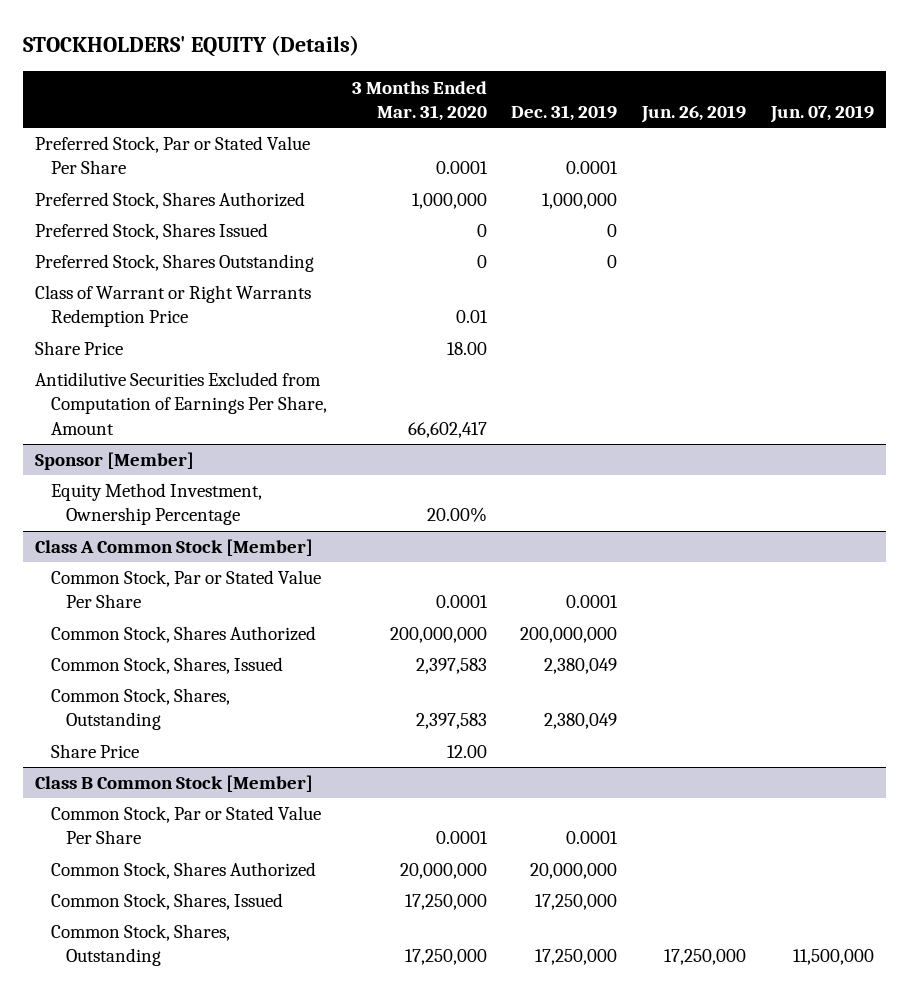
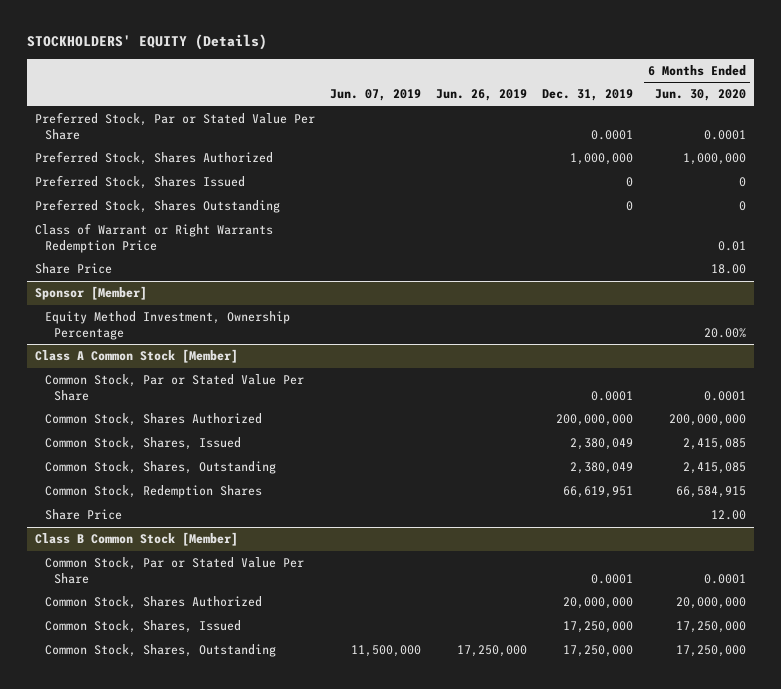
- | 3 Months Ended Mar. 31, 2020 | Dec. 31, 2019 | Jun. 26, 2019 | Jun. 07, 2019
+ | Jun. 07, 2019 | Jun. 26, 2019 | Dec. 31, 2019 | 6 Months Ended Jun. 30, 2020
- Antidilutive Securities Excluded from Computation of Earnings Per Share, Amount | 66,602,417 | | |
@ Class A Common Stock [Member]
+ Common Stock, Redemption Shares | | | 66,619,951 | 66,584,915

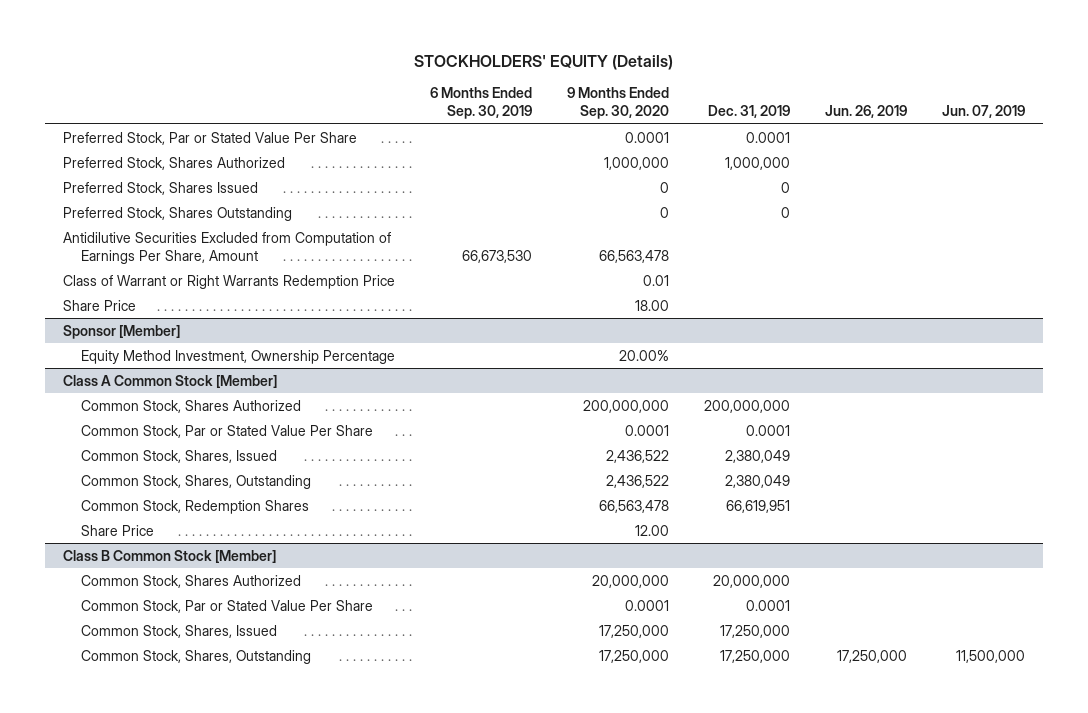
- | Jun. 07, 2019 | Jun. 26, 2019 | Dec. 31, 2019 | 6 Months Ended Jun. 30, 2020
+ | 6 Months Ended Sep. 30, 2019 | 9 Months Ended Sep. 30, 2020 | Dec. 31, 2019 | Jun. 26, 2019 | Jun. 07, 2019
+ Antidilutive Securities Excluded from Computation of Earnings Per Share, Amount | 66,673,530 | 66,563,478 | | |
@ Class A Common Stock [Member]
moved down: Common Stock, Par or Stated Value Per Share | | 0.0001 | 0.0001 | |
@ Class B Common Stock [Member]
moved down: Common Stock, Par or Stated Value Per Share | | 0.0001 | 0.0001 | |

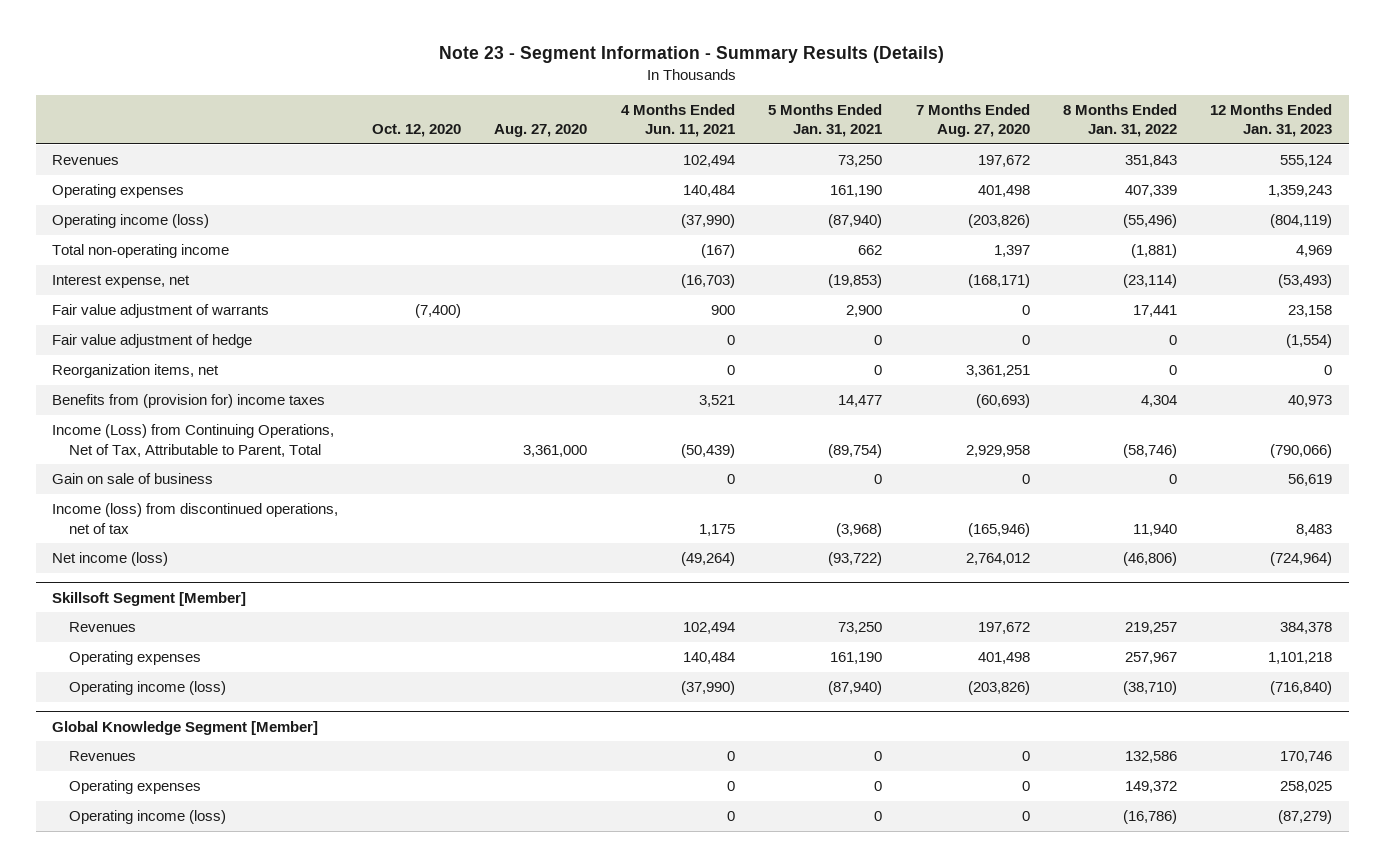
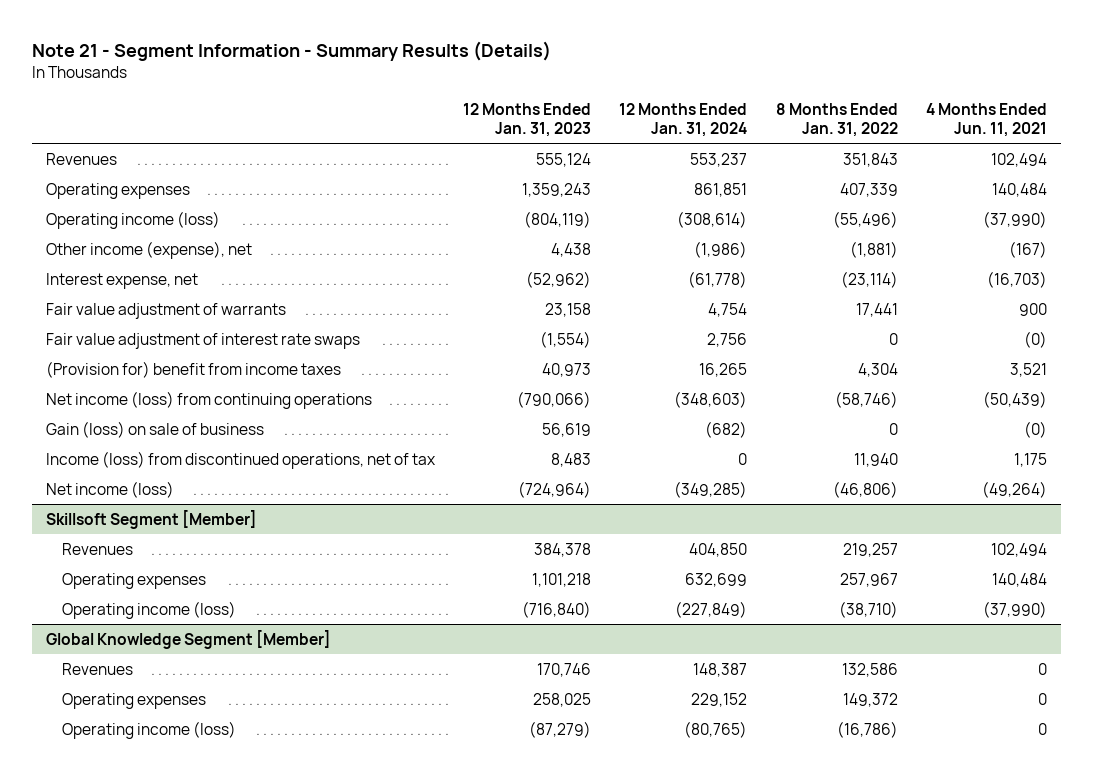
- Note 23 - Segment Information - Summary Results (Details)
+ Note 21 - Segment Information - Summary Results (Details)
- | Oct. 12, 2020 | Aug. 27, 2020 | 4 Months Ended Jun. 11, 2021 | 5 Months Ended Jan. 31, 2021 | 7 Months Ended Aug. 27, 2020 | 8 Months Ended Jan. 31, 2022 | 12 Months Ended Jan. 31, 2023
+ | 12 Months Ended Jan. 31, 2023 | 12 Months Ended Jan. 31, 2024 | 8 Months Ended Jan. 31, 2022 | 4 Months Ended Jun. 11, 2021
- Total non-operating income | | | (167) | 662 | 1,397 | (1,881) | 4,969
- Interest expense, net | | | (16,703) | (19,853) | (168,171) | (23,114) | (53,493)
+ Other income (expense), net | 4,438 | (1,986) | (1,881) | (167)
+ Interest expense, net | (52,962) | (61,778) | (23,114) | (16,703)
- Fair value adjustment of hedge | | | 0 | 0 | 0 | 0 | (1,554)
- Reorganization items, net | | | 0 | 0 | 3,361,251 | 0 | 0
- Benefits from (provision for) income taxes | | | 3,521 | 14,477 | (60,693) | 4,304 | 40,973
- Income (Loss) from Continuing Operations, Net of Tax, Attributable to Parent, Total | | 3,361,000 | (50,439) | (89,754) | 2,929,958 | (58,746) | (790,066)
- Gain on sale of business | | | 0 | 0 | 0 | 0 | 56,619
+ Fair value adjustment of interest rate swaps | (1,554) | 2,756 | 0 | (0)
+ (Provision for) benefit from income taxes | 40,973 | 16,265 | 4,304 | 3,521
+ Net income (loss) from continuing operations | (790,066) | (348,603) | (58,746) | (50,439)
+ Gain (loss) on sale of business | 56,619 | (682) | 0 | (0)

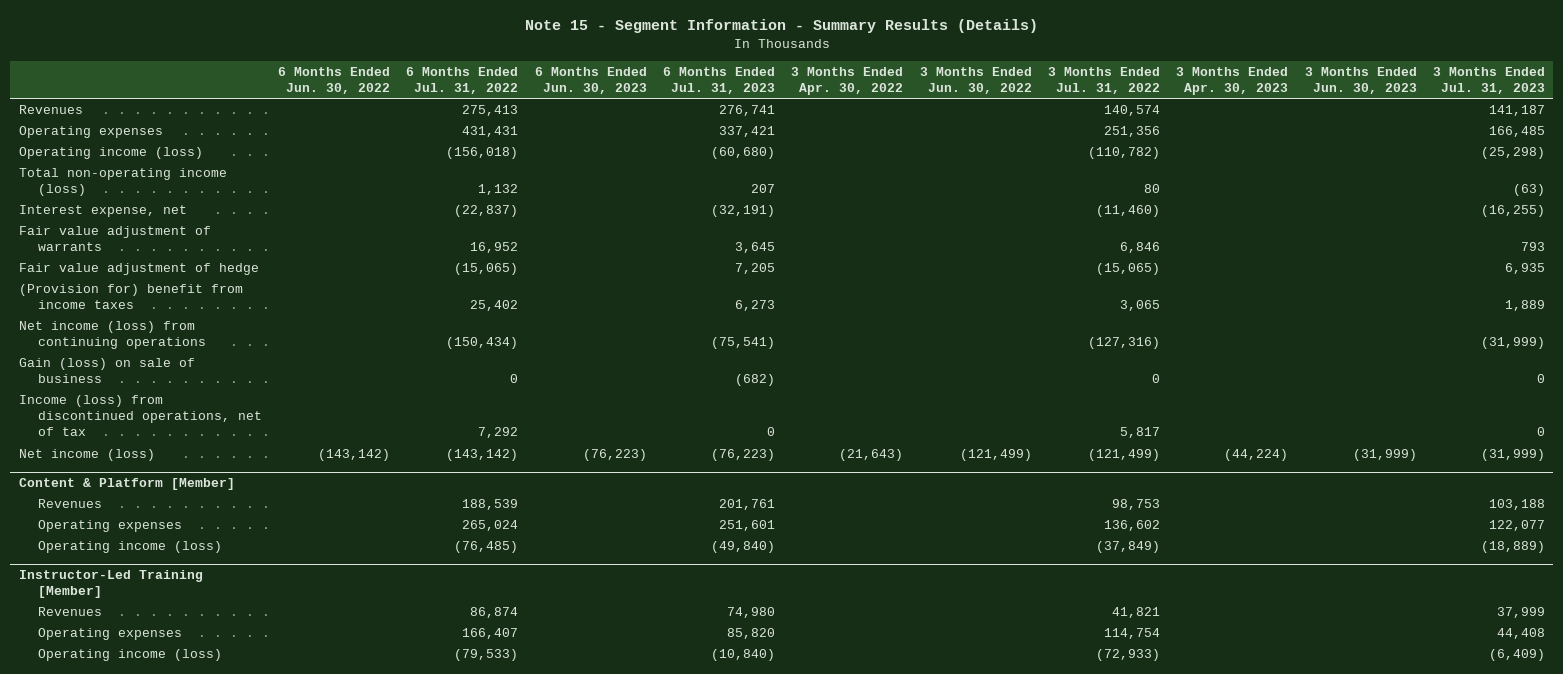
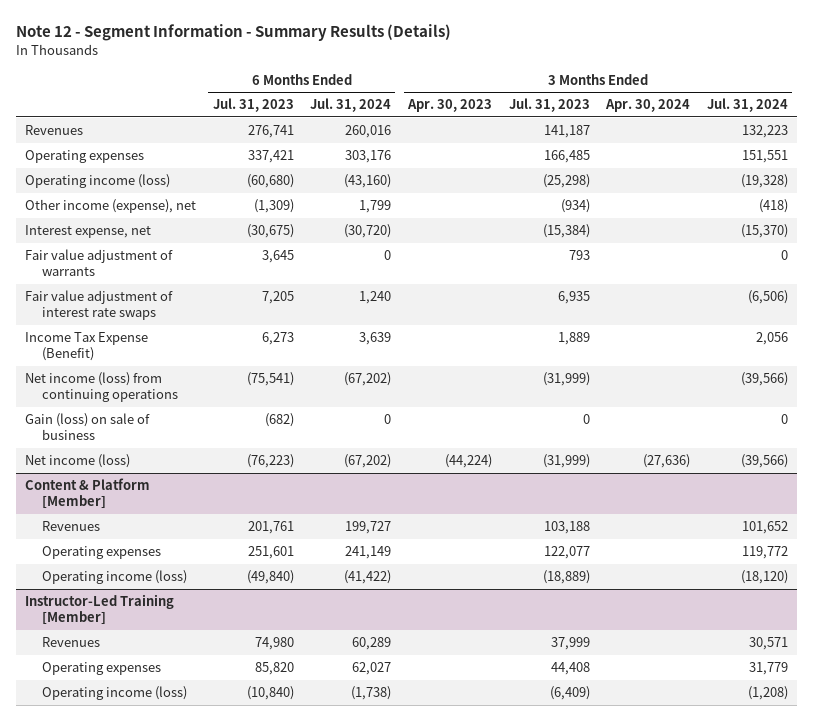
- Note 15 - Segment Information - Summary Results (Details)
+ Note 12 - Segment Information - Summary Results (Details)
- | 6 Months Ended Jun. 30, 2022 | 6 Months Ended Jul. 31, 2022 | 6 Months Ended Jun. 30, 2023 | 6 Months Ended Jul. 31, 2023 | 3 Months Ended Apr. 30, 2022 | 3 Months Ended Jun. 30, 2022 | 3 Months Ended Jul. 31, 2022 | 3 Months Ended Apr. 30, 2023 | 3 Months Ended Jun. 30, 2023 | 3 Months Ended Jul. 31, 2023
+ | 6 Months Ended Jul. 31, 2023 | 6 Months Ended Jul. 31, 2024 | 3 Months Ended Apr. 30, 2023 | 3 Months Ended Jul. 31, 2023 | 3 Months Ended Apr. 30, 2024 | 3 Months Ended Jul. 31, 2024
- Total non-operating income (loss) | | 1,132 | | 207 | | | 80 | | | (63)
- Interest expense, net | | (22,837) | | (32,191) | | | (11,460) | | | (16,255)
+ Other income (expense), net | (1,309) | 1,799 | | (934) | | (418)
+ Interest expense, net | (30,675) | (30,720) | | (15,384) | | (15,370)
- Fair value adjustment of hedge | | (15,065) | | 7,205 | | | (15,065) | | | 6,935
- (Provision for) benefit from income taxes | | 25,402 | | 6,273 | | | 3,065 | | | 1,889
+ Fair value adjustment of interest rate swaps | 7,205 | 1,240 | | 6,935 | | (6,506)
+ Income Tax Expense (Benefit) | 6,273 | 3,639 | | 1,889 | | 2,056
- Income (loss) from discontinued operations, net of tax | | 7,292 | | 0 | | | 5,817 | | | 0

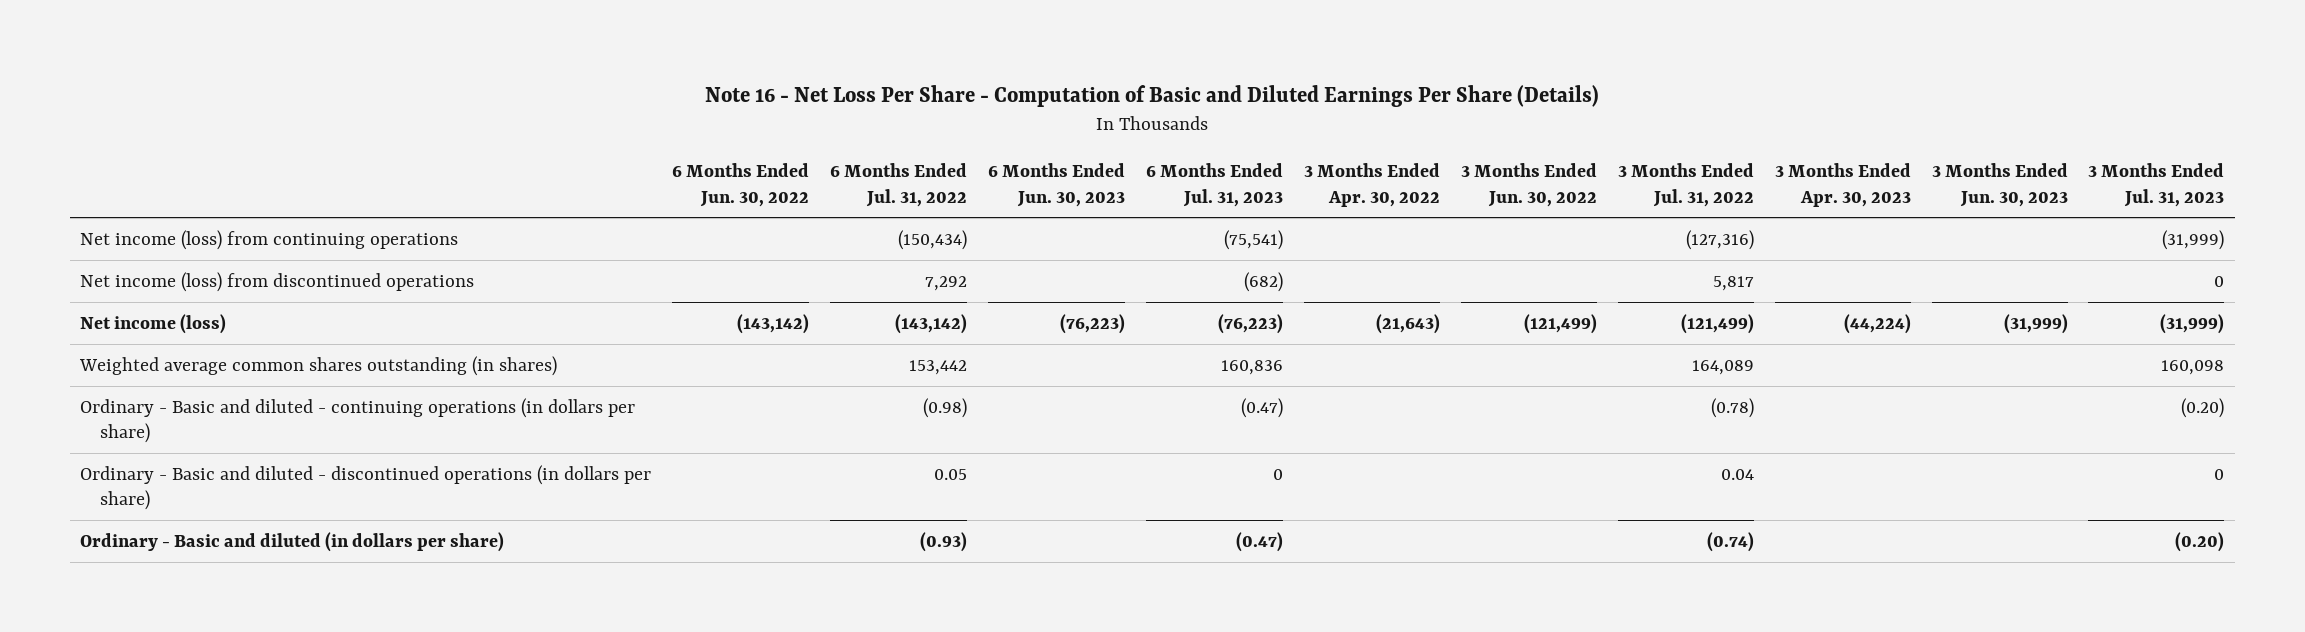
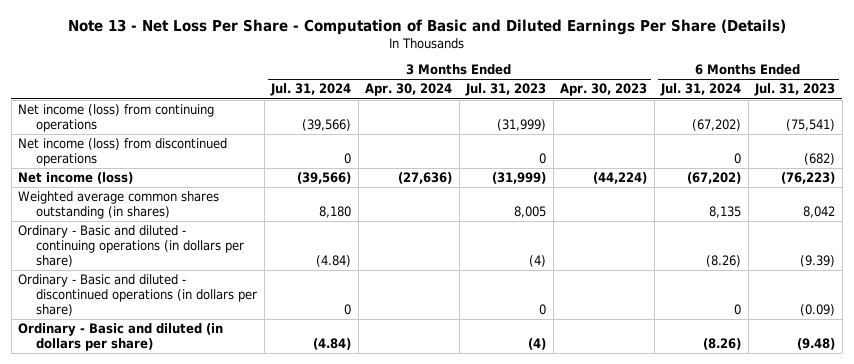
- Note 16 - Net Loss Per Share - Computation of Basic and Diluted Earnings Per Share (Details)
+ Note 13 - Net Loss Per Share - Computation of Basic and Diluted Earnings Per Share (Details)
- | 6 Months Ended Jun. 30, 2022 | 6 Months Ended Jul. 31, 2022 | 6 Months Ended Jun. 30, 2023 | 6 Months Ended Jul. 31, 2023 | 3 Months Ended Apr. 30, 2022 | 3 Months Ended Jun. 30, 2022 | 3 Months Ended Jul. 31, 2022 | 3 Months Ended Apr. 30, 2023 | 3 Months Ended Jun. 30, 2023 | 3 Months Ended Jul. 31, 2023
+ | 3 Months Ended Jul. 31, 2024 | 3 Months Ended Apr. 30, 2024 | 3 Months Ended Jul. 31, 2023 | 3 Months Ended Apr. 30, 2023 | 6 Months Ended Jul. 31, 2024 | 6 Months Ended Jul. 31, 2023
- Weighted average common shares outstanding (in shares) | | 153,442 | | 160,836 | | | 164,089 | | | 160,098
- Ordinary - Basic and diluted - continuing operations (in dollars per share) | | (0.98) | | (0.47) | | | (0.78) | | | (0.20)
- Ordinary - Basic and diluted - discontinued operations (in dollars per share) | | 0.05 | | 0 | | | 0.04 | | | 0
- Ordinary - Basic and diluted (in dollars per share) | | (0.93) | | (0.47) | | | (0.74) | | | (0.20)
+ Weighted average common shares outstanding (in shares) | 8,180 | | 8,005 | | 8,135 | 8,042
+ Ordinary - Basic and diluted - continuing operations (in dollars per share) | (4.84) | | (4) | | (8.26) | (9.39)
+ Ordinary - Basic and diluted - discontinued operations (in dollars per share) | 0 | | 0 | | 0 | (0.09)
+ Ordinary - Basic and diluted (in dollars per share) | (4.84) | | (4) | | (8.26) | (9.48)

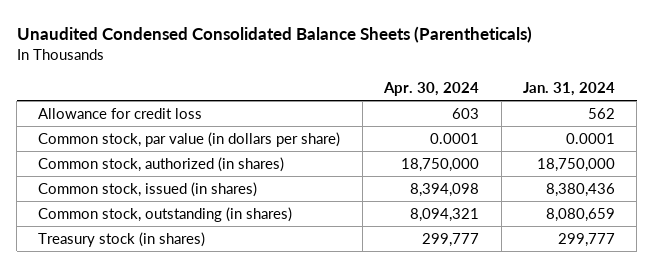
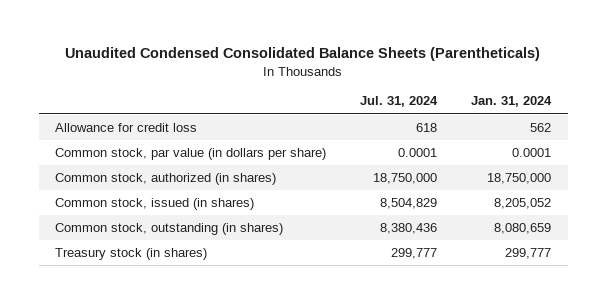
- | Apr. 30, 2024 | Jan. 31, 2024
+ | Jul. 31, 2024 | Jan. 31, 2024
- Common stock, issued (in shares) | 8,394,098 | 8,380,436
+ Common stock, issued (in shares) | 8,504,829 | 8,205,052

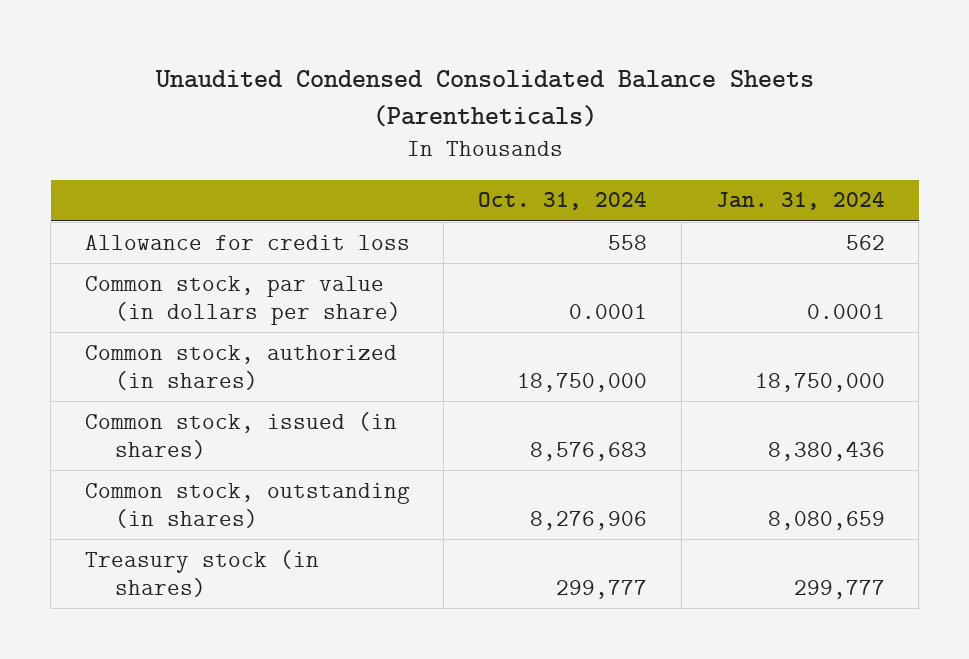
- | Jul. 31, 2024 | Jan. 31, 2024
+ | Oct. 31, 2024 | Jan. 31, 2024
- Common stock, issued (in shares) | 8,504,829 | 8,205,052
+ Common stock, issued (in shares) | 8,576,683 | 8,380,436

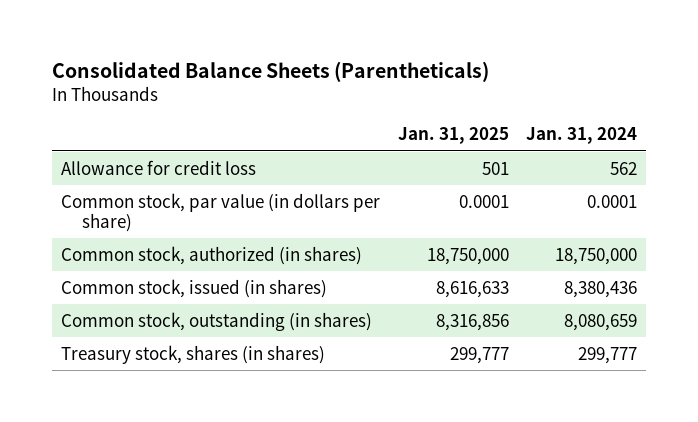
- Unaudited Condensed Consolidated Balance Sheets (Parentheticals)
+ Consolidated Balance Sheets (Parentheticals)
- | Oct. 31, 2024 | Jan. 31, 2024
+ | Jan. 31, 2025 | Jan. 31, 2024
- Treasury stock (in shares) | 299,777 | 299,777
+ Treasury stock, shares (in shares) | 299,777 | 299,777

